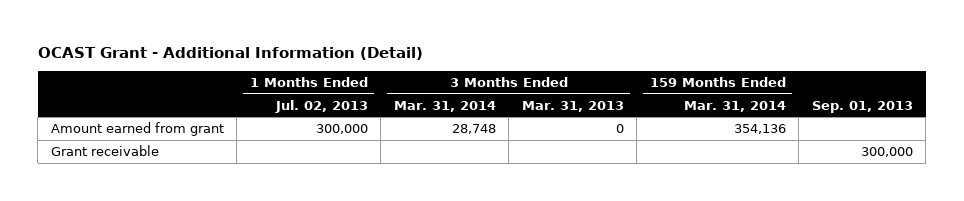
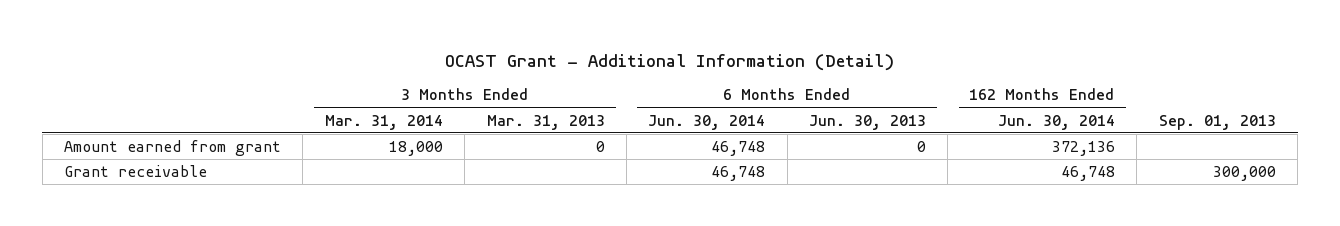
- | 1 Months Ended Jul. 02, 2013 | 3 Months Ended Mar. 31, 2014 | 3 Months Ended Mar. 31, 2013 | 159 Months Ended Mar. 31, 2014 | Sep. 01, 2013
+ | 3 Months Ended Mar. 31, 2014 | 3 Months Ended Mar. 31, 2013 | 6 Months Ended Jun. 30, 2014 | 6 Months Ended Jun. 30, 2013 | 162 Months Ended Jun. 30, 2014 | Sep. 01, 2013
- Amount earned from grant | 300,000 | 28,748 | 0 | 354,136 |
+ Amount earned from grant | 18,000 | 0 | 46,748 | 0 | 372,136 |

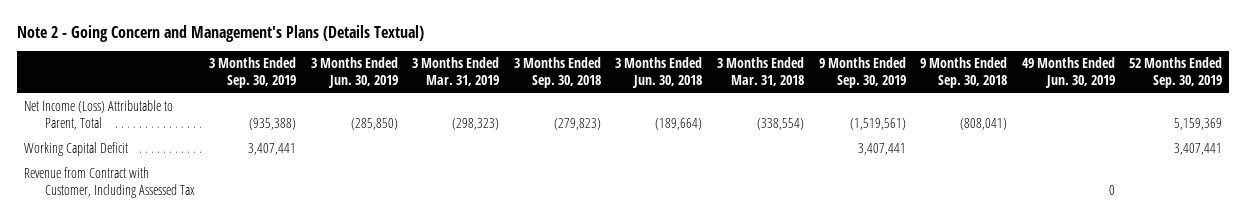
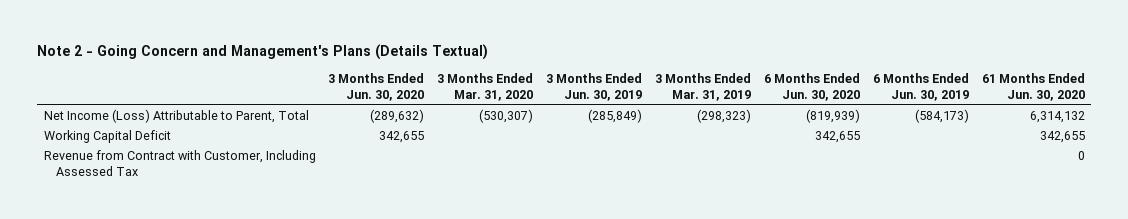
- | 3 Months Ended Sep. 30, 2019 | 3 Months Ended Jun. 30, 2019 | 3 Months Ended Mar. 31, 2019 | 3 Months Ended Sep. 30, 2018 | 3 Months Ended Jun. 30, 2018 | 3 Months Ended Mar. 31, 2018 | 9 Months Ended Sep. 30, 2019 | 9 Months Ended Sep. 30, 2018 | 49 Months Ended Jun. 30, 2019 | 52 Months Ended Sep. 30, 2019
+ | 3 Months Ended Jun. 30, 2020 | 3 Months Ended Mar. 31, 2020 | 3 Months Ended Jun. 30, 2019 | 3 Months Ended Mar. 31, 2019 | 6 Months Ended Jun. 30, 2020 | 6 Months Ended Jun. 30, 2019 | 61 Months Ended Jun. 30, 2020
- Net Income (Loss) Attributable to Parent, Total | (935,388) | (285,850) | (298,323) | (279,823) | (189,664) | (338,554) | (1,519,561) | (808,041) | | 5,159,369
+ Net Income (Loss) Attributable to Parent, Total | (289,632) | (530,307) | (285,849) | (298,323) | (819,939) | (584,173) | 6,314,132

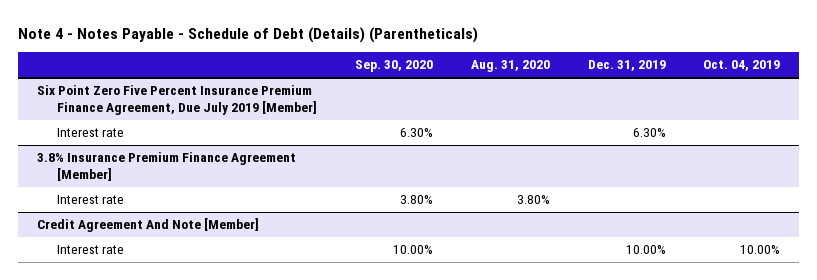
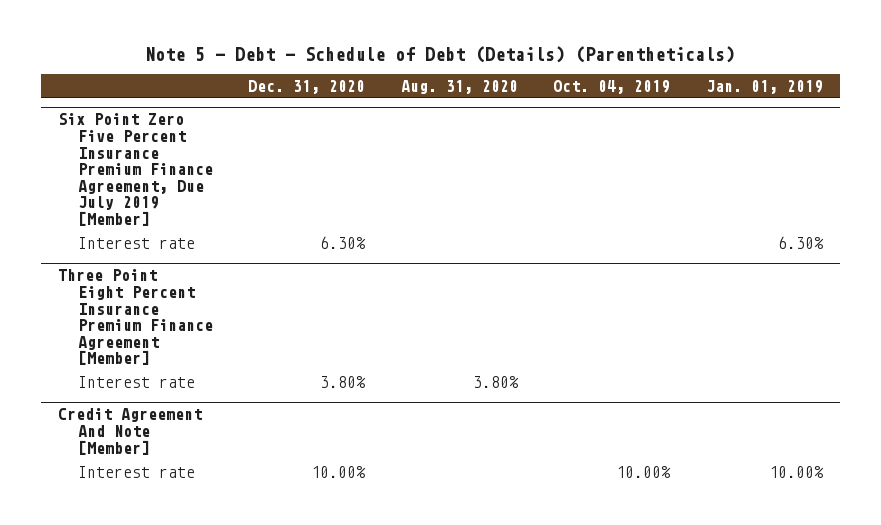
- Note 4 - Notes Payable - Schedule of Debt (Details) (Parentheticals)
+ Note 5 - Debt - Schedule of Debt (Details) (Parentheticals)
- | Sep. 30, 2020 | Aug. 31, 2020 | Dec. 31, 2019 | Oct. 04, 2019
+ | Dec. 31, 2020 | Aug. 31, 2020 | Oct. 04, 2019 | Jan. 01, 2019
- 3.8% Insurance Premium Finance Agreement [Member]
+ Three Point Eight Percent Insurance Premium Finance Agreement [Member]

